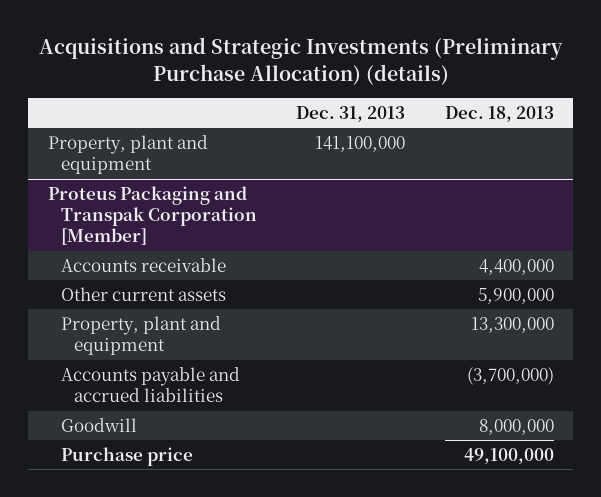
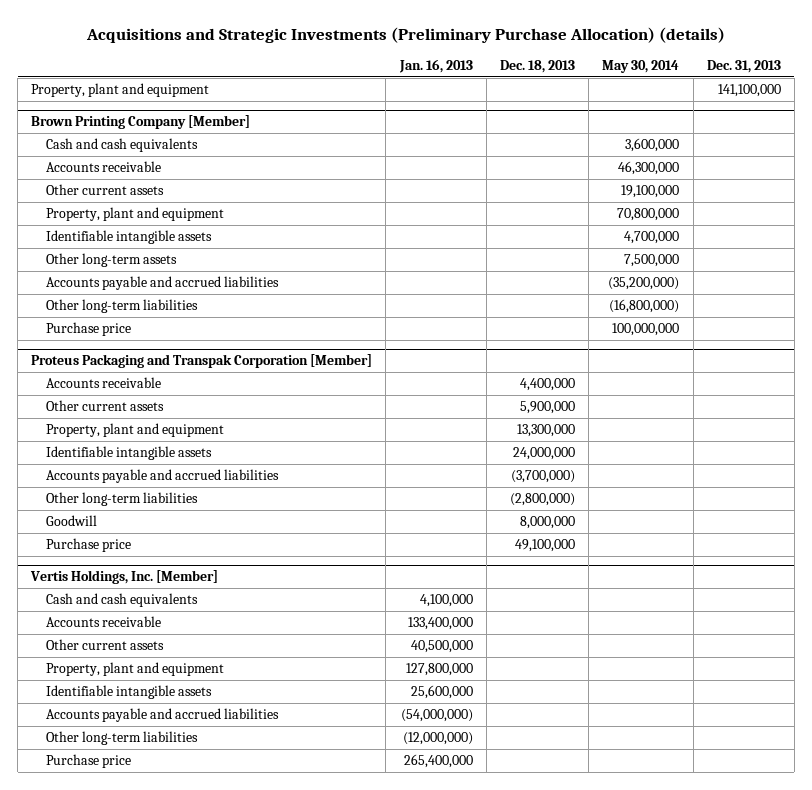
- | Dec. 31, 2013 | Dec. 18, 2013
+ | Jan. 16, 2013 | Dec. 18, 2013 | May 30, 2014 | Dec. 31, 2013
+ Brown Printing Company [Member]
+ Cash and cash equivalents | | | 3,600,000 |
+ Accounts receivable | | | 46,300,000 |
+ Other current assets | | | 19,100,000 |
+ Property, plant and equipment | | | 70,800,000 |
+ Identifiable intangible assets | | | 4,700,000 |
+ Other long-term assets | | | 7,500,000 |
+ Accounts payable and accrued liabilities | | | (35,200,000) |
+ Other long-term liabilities | | | (16,800,000) |
+ Purchase price | | | 100,000,000 |
@ Proteus Packaging and Transpak Corporation [Member]
+ Identifiable intangible assets | | 24,000,000 | |
+ Other long-term liabilities | | (2,800,000) | |
+ Vertis Holdings, Inc. [Member]
+ Cash and cash equivalents | 4,100,000 | | |
+ Accounts receivable | 133,400,000 | | |
+ Other current assets | 40,500,000 | | |
+ Property, plant and equipment | 127,800,000 | | |
+ Identifiable intangible assets | 25,600,000 | | |
+ Accounts payable and accrued liabilities | (54,000,000) | | |
+ Other long-term liabilities | (12,000,000) | | |
+ Purchase price | 265,400,000 | | |

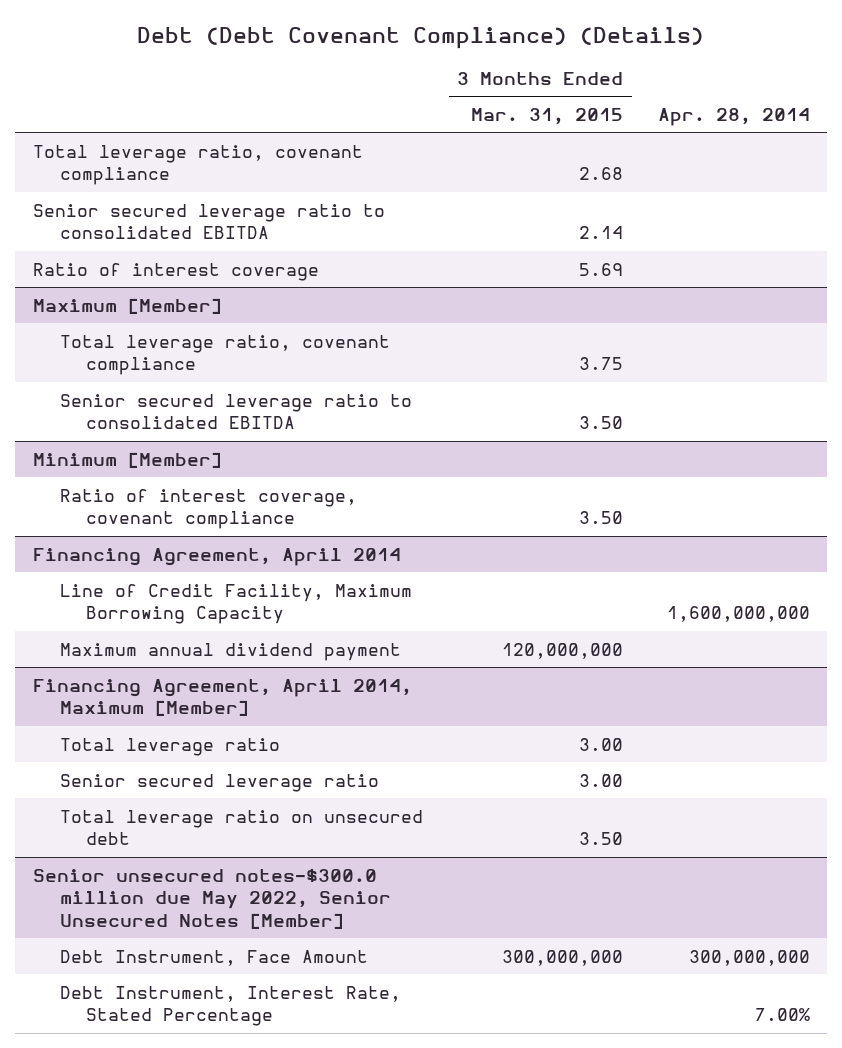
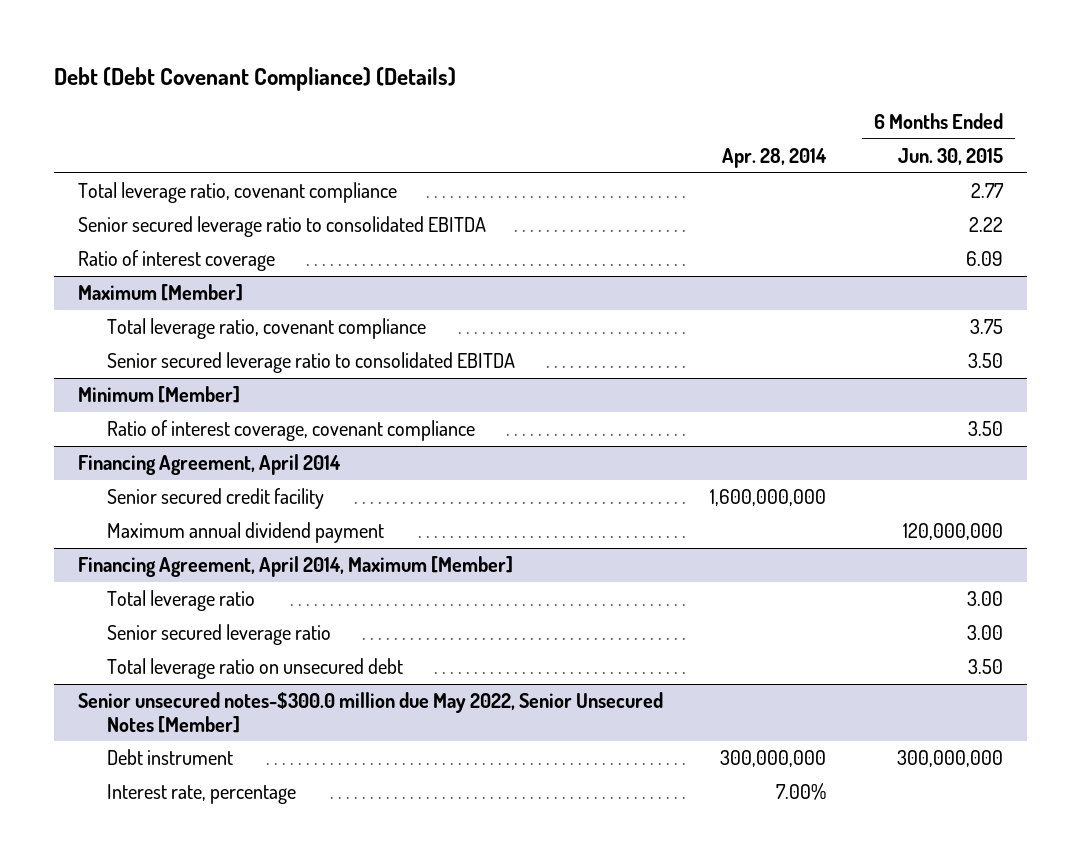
- | 3 Months Ended Mar. 31, 2015 | Apr. 28, 2014
+ | Apr. 28, 2014 | 6 Months Ended Jun. 30, 2015
@ Financing Agreement, April 2014
- Line of Credit Facility, Maximum Borrowing Capacity | | 1,600,000,000
+ Senior secured credit facility | 1,600,000,000 |
@ Senior unsecured notes-$300.0 million due May 2022, Senior Unsecured Notes [Member]
- Debt Instrument, Face Amount | 300,000,000 | 300,000,000
- Debt Instrument, Interest Rate, Stated Percentage | | 7.00%
+ Debt instrument | 300,000,000 | 300,000,000
+ Interest rate, percentage | 7.00% |

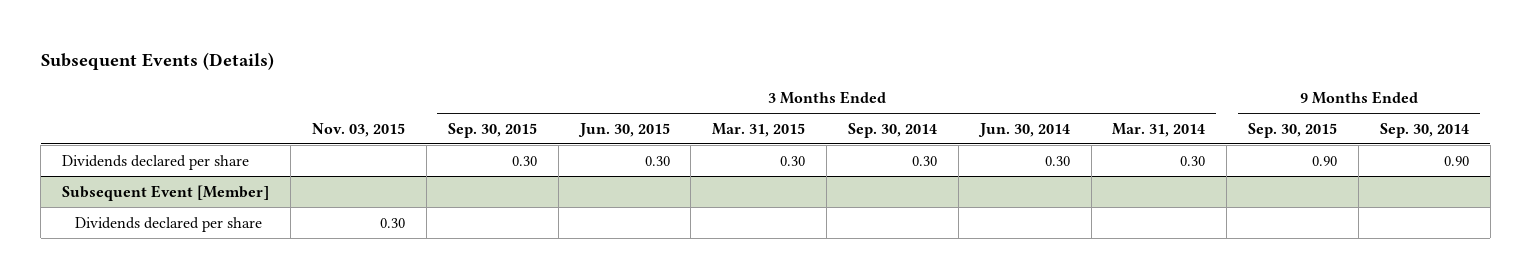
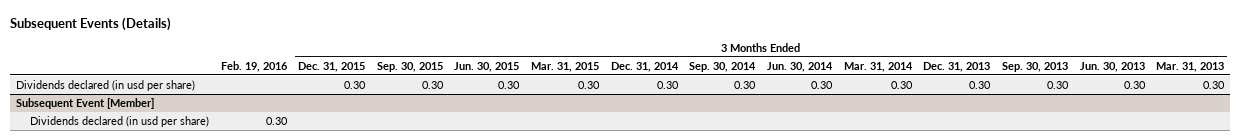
- | Nov. 03, 2015 | 3 Months Ended Sep. 30, 2015 | 3 Months Ended Jun. 30, 2015 | 3 Months Ended Mar. 31, 2015 | 3 Months Ended Sep. 30, 2014 | 3 Months Ended Jun. 30, 2014 | 3 Months Ended Mar. 31, 2014 | 9 Months Ended Sep. 30, 2015 | 9 Months Ended Sep. 30, 2014
+ | Feb. 19, 2016 | 3 Months Ended Dec. 31, 2015 | 3 Months Ended Sep. 30, 2015 | 3 Months Ended Jun. 30, 2015 | 3 Months Ended Mar. 31, 2015 | 3 Months Ended Dec. 31, 2014 | 3 Months Ended Sep. 30, 2014 | 3 Months Ended Jun. 30, 2014 | 3 Months Ended Mar. 31, 2014 | 3 Months Ended Dec. 31, 2013 | 3 Months Ended Sep. 30, 2013 | 3 Months Ended Jun. 30, 2013 | 3 Months Ended Mar. 31, 2013
- Dividends declared per share | | 0.30 | 0.30 | 0.30 | 0.30 | 0.30 | 0.30 | 0.90 | 0.90
+ Dividends declared (in usd per share) | | 0.30 | 0.30 | 0.30 | 0.30 | 0.30 | 0.30 | 0.30 | 0.30 | 0.30 | 0.30 | 0.30 | 0.30
@ Subsequent Event [Member]
- Dividends declared per share | 0.30 | | | | | | | |
+ Dividends declared (in usd per share) | 0.30 | | | | | | | | | | | |

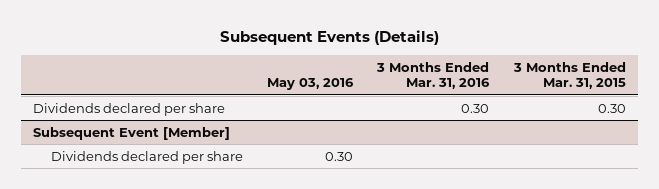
- | Feb. 19, 2016 | 3 Months Ended Dec. 31, 2015 | 3 Months Ended Sep. 30, 2015 | 3 Months Ended Jun. 30, 2015 | 3 Months Ended Mar. 31, 2015 | 3 Months Ended Dec. 31, 2014 | 3 Months Ended Sep. 30, 2014 | 3 Months Ended Jun. 30, 2014 | 3 Months Ended Mar. 31, 2014 | 3 Months Ended Dec. 31, 2013 | 3 Months Ended Sep. 30, 2013 | 3 Months Ended Jun. 30, 2013 | 3 Months Ended Mar. 31, 2013
+ | May 03, 2016 | 3 Months Ended Mar. 31, 2016 | 3 Months Ended Mar. 31, 2015
- Dividends declared (in usd per share) | | 0.30 | 0.30 | 0.30 | 0.30 | 0.30 | 0.30 | 0.30 | 0.30 | 0.30 | 0.30 | 0.30 | 0.30
+ Dividends declared per share | | 0.30 | 0.30
@ Subsequent Event [Member]
- Dividends declared (in usd per share) | 0.30 | | | | | | | | | | | |
+ Dividends declared per share | 0.30 | |

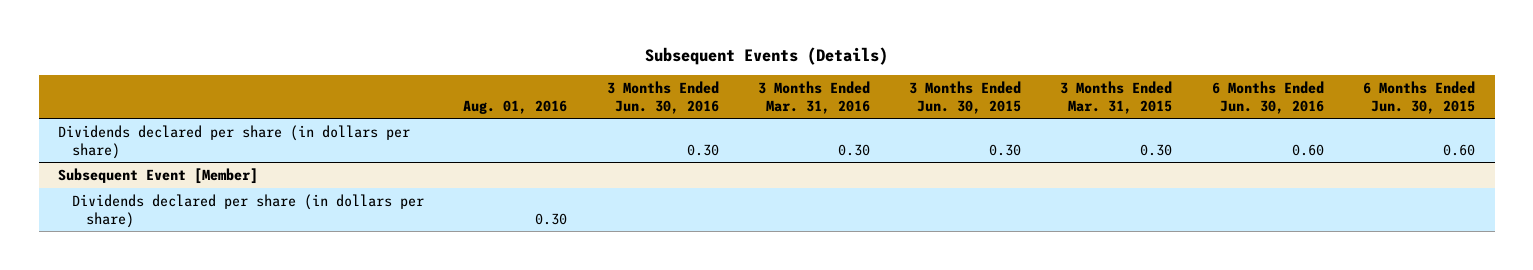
- | May 03, 2016 | 3 Months Ended Mar. 31, 2016 | 3 Months Ended Mar. 31, 2015
+ | Aug. 01, 2016 | 3 Months Ended Jun. 30, 2016 | 3 Months Ended Mar. 31, 2016 | 3 Months Ended Jun. 30, 2015 | 3 Months Ended Mar. 31, 2015 | 6 Months Ended Jun. 30, 2016 | 6 Months Ended Jun. 30, 2015
- Dividends declared per share | | 0.30 | 0.30
+ Dividends declared per share (in dollars per share) | | 0.30 | 0.30 | 0.30 | 0.30 | 0.60 | 0.60
@ Subsequent Event [Member]
- Dividends declared per share | 0.30 | |
+ Dividends declared per share (in dollars per share) | 0.30 | | | | | |

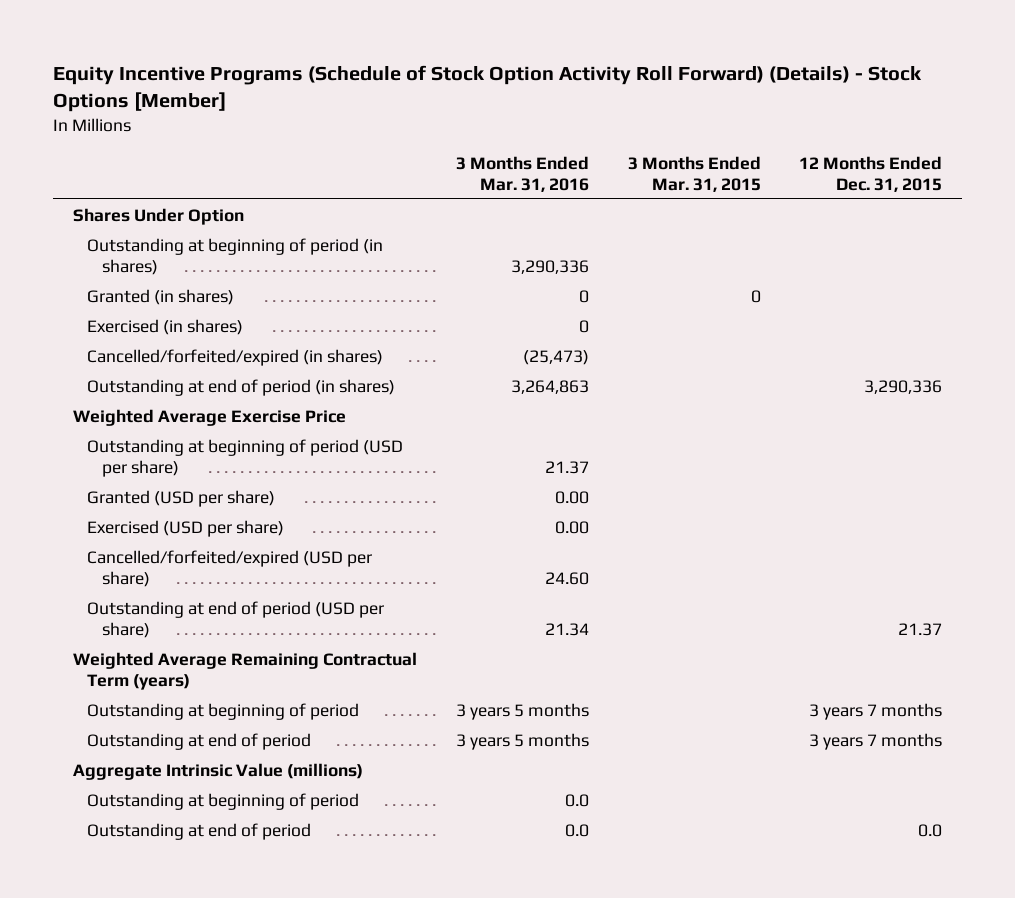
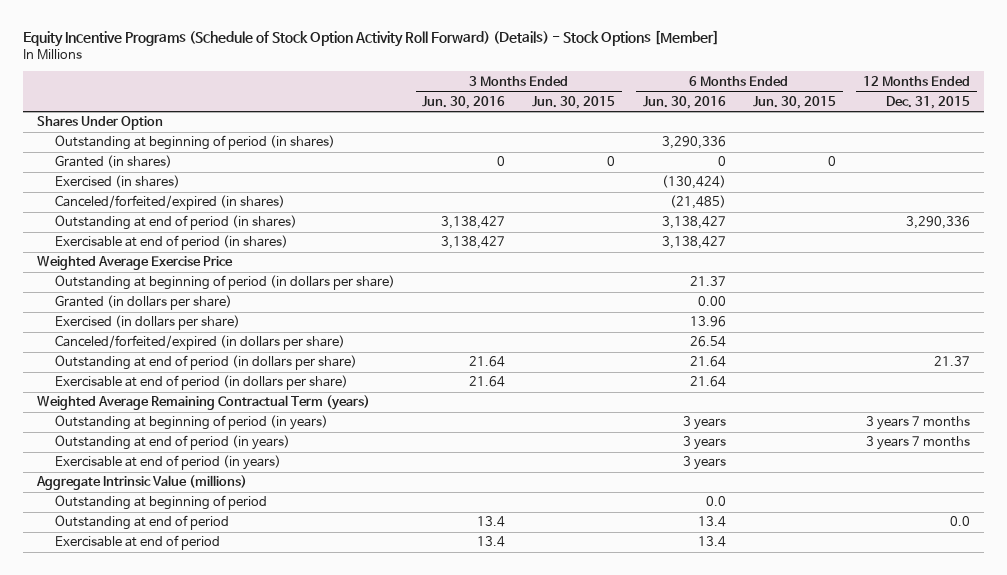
- | 3 Months Ended Mar. 31, 2016 | 3 Months Ended Mar. 31, 2015 | 12 Months Ended Dec. 31, 2015
+ | 3 Months Ended Jun. 30, 2016 | 3 Months Ended Jun. 30, 2015 | 6 Months Ended Jun. 30, 2016 | 6 Months Ended Jun. 30, 2015 | 12 Months Ended Dec. 31, 2015
- Cancelled/forfeited/expired (in shares) | (25,473) | |
+ Canceled/forfeited/expired (in shares) | | | (21,485) | |
+ Exercisable at end of period (in shares) | 3,138,427 | | 3,138,427 | |
- Outstanding at beginning of period (USD per share) | 21.37 | |
- Granted (USD per share) | 0.00 | |
- Exercised (USD per share) | 0.00 | |
- Cancelled/forfeited/expired (USD per share) | 24.60 | |
- Outstanding at end of period (USD per share) | 21.34 | | 21.37
+ Outstanding at beginning of period (in dollars per share) | | | 21.37 | |
+ Granted (in dollars per share) | | | 0.00 | |
+ Exercised (in dollars per share) | | | 13.96 | |
+ Canceled/forfeited/expired (in dollars per share) | | | 26.54 | |
+ Outstanding at end of period (in dollars per share) | 21.64 | | 21.64 | | 21.37
+ Exercisable at end of period (in dollars per share) | 21.64 | | 21.64 | |
- Outstanding at beginning of period | 3 years 5 months | | 3 years 7 months
- Outstanding at end of period | 3 years 5 months | | 3 years 7 months
+ Outstanding at beginning of period (in years) | | | 3 years | | 3 years 7 months
+ Outstanding at end of period (in years) | | | 3 years | | 3 years 7 months
+ Exercisable at end of period (in years) | | | 3 years | |
+ Exercisable at end of period | 13.4 | | 13.4 | |

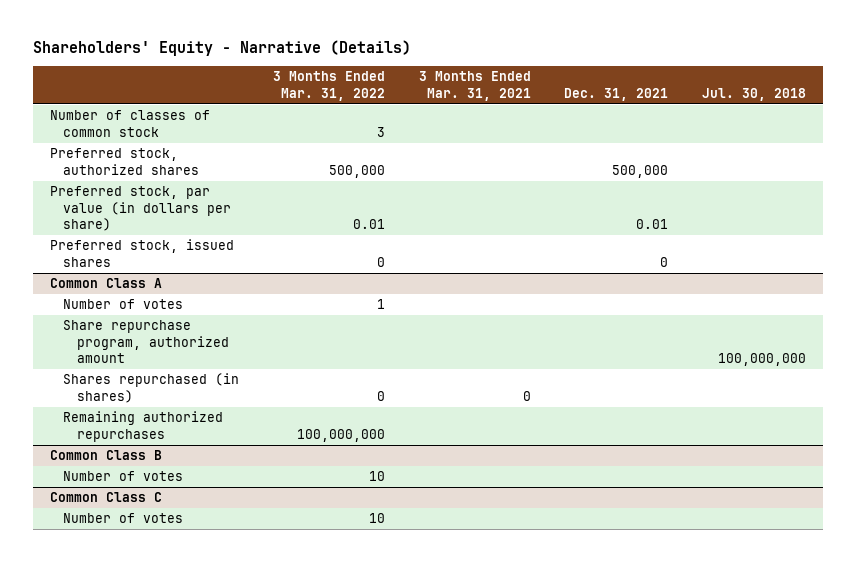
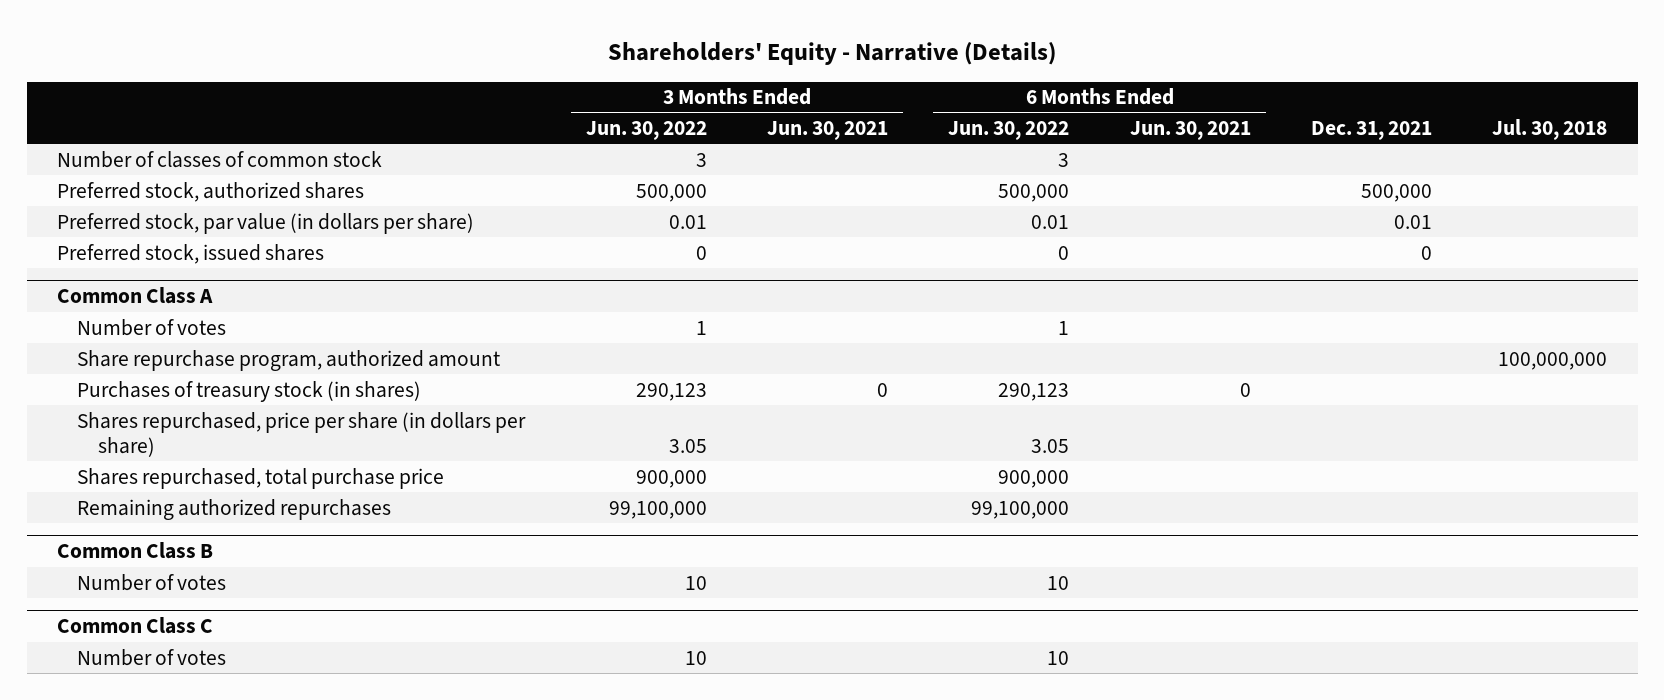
- | 3 Months Ended Mar. 31, 2022 | 3 Months Ended Mar. 31, 2021 | Dec. 31, 2021 | Jul. 30, 2018
+ | 3 Months Ended Jun. 30, 2022 | 3 Months Ended Jun. 30, 2021 | 6 Months Ended Jun. 30, 2022 | 6 Months Ended Jun. 30, 2021 | Dec. 31, 2021 | Jul. 30, 2018
@ Common Class A
- Shares repurchased (in shares) | 0 | 0 | |
+ Purchases of treasury stock (in shares) | 290,123 | 0 | 290,123 | 0 | |
+ Shares repurchased, price per share (in dollars per share) | 3.05 | | 3.05 | | |
+ Shares repurchased, total purchase price | 900,000 | | 900,000 | | |

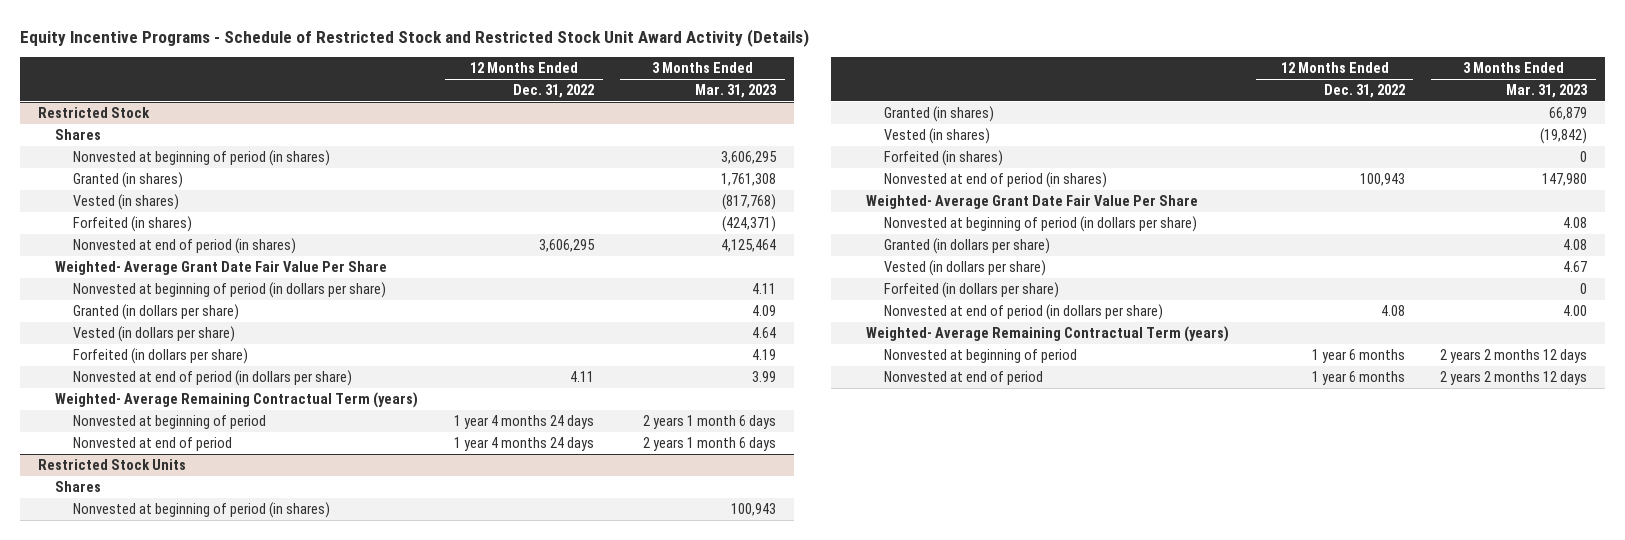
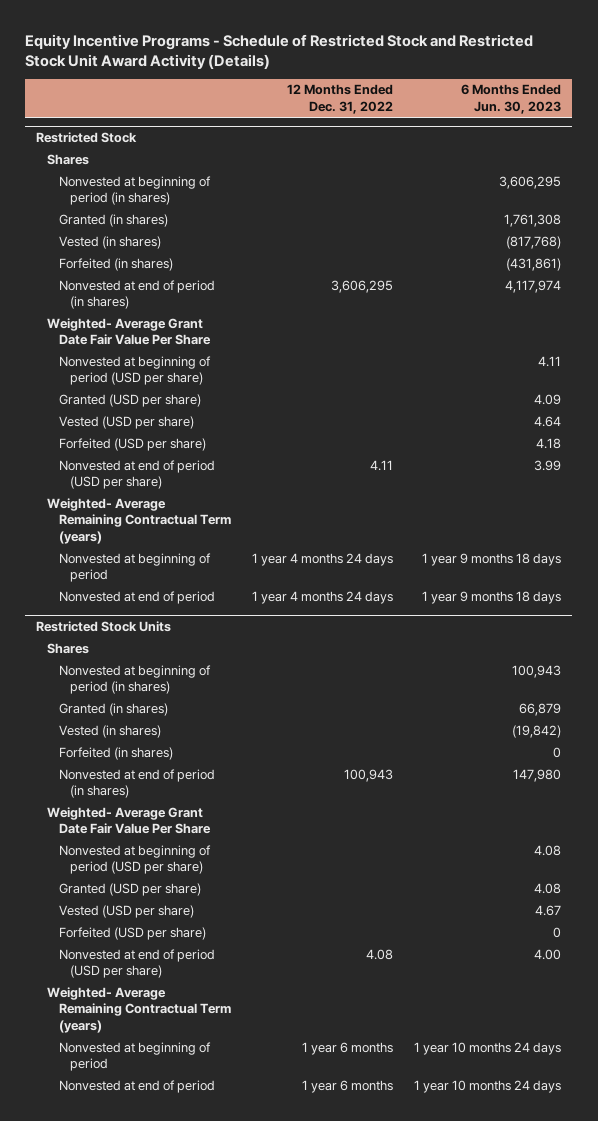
- | 12 Months Ended Dec. 31, 2022 | 3 Months Ended Mar. 31, 2023
+ | 12 Months Ended Dec. 31, 2022 | 6 Months Ended Jun. 30, 2023
@ Restricted Stock
- Nonvested at beginning of period (in dollars per share) | | 4.11
- Granted (in dollars per share) | | 4.09
- Vested (in dollars per share) | | 4.64
- Forfeited (in dollars per share) | | 4.19
- Nonvested at end of period (in dollars per share) | 4.11 | 3.99
+ Nonvested at beginning of period (USD per share) | | 4.11
+ Granted (USD per share) | | 4.09
+ Vested (USD per share) | | 4.64
+ Forfeited (USD per share) | | 4.18
+ Nonvested at end of period (USD per share) | 4.11 | 3.99
@ Restricted Stock Units
- Nonvested at beginning of period (in dollars per share) | | 4.08
- Granted (in dollars per share) | | 4.08
- Vested (in dollars per share) | | 4.67
- Forfeited (in dollars per share) | | 0
- Nonvested at end of period (in dollars per share) | 4.08 | 4.00
+ Nonvested at beginning of period (USD per share) | | 4.08
+ Granted (USD per share) | | 4.08
+ Vested (USD per share) | | 4.67
+ Forfeited (USD per share) | | 0
+ Nonvested at end of period (USD per share) | 4.08 | 4.00

